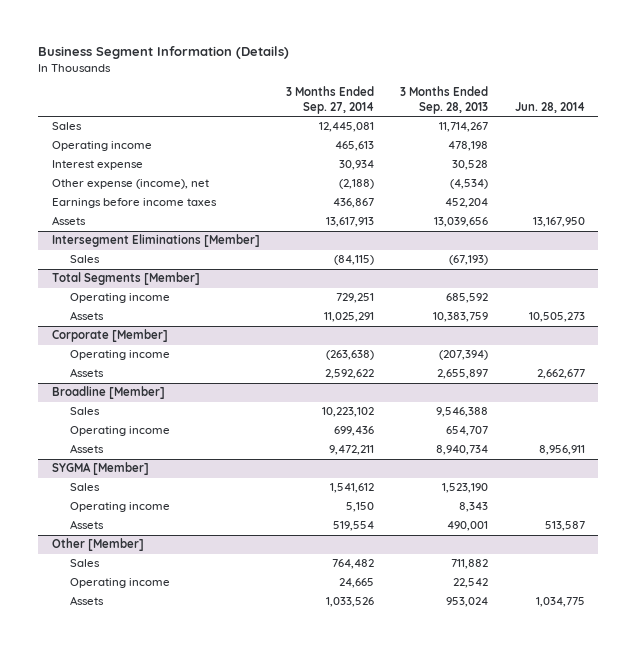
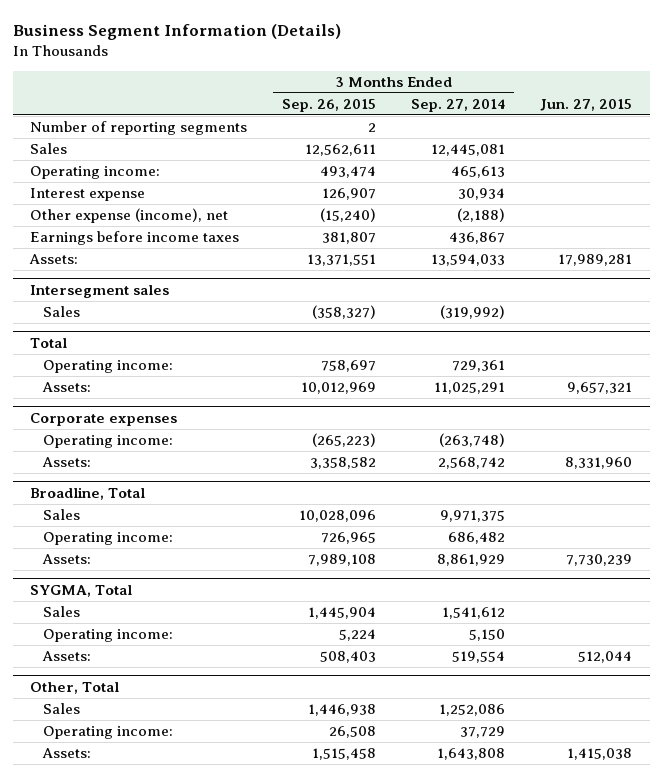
- | 3 Months Ended Sep. 27, 2014 | 3 Months Ended Sep. 28, 2013 | Jun. 28, 2014
+ | 3 Months Ended Sep. 26, 2015 | 3 Months Ended Sep. 27, 2014 | Jun. 27, 2015
+ Number of reporting segments | 2 | |
- Operating income | 465,613 | 478,198 |
+ Operating income: | 493,474 | 465,613 |
- Assets | 13,617,913 | 13,039,656 | 13,167,950
- Intersegment Eliminations [Member]
- Sales | (84,115) | (67,193) |
- Total Segments [Member]
- Operating income | 729,251 | 685,592 |
- Assets | 11,025,291 | 10,383,759 | 10,505,273
- Corporate [Member]
- Operating income | (263,638) | (207,394) |
- Assets | 2,592,622 | 2,655,897 | 2,662,677
- Broadline [Member]
- Sales | 10,223,102 | 9,546,388 |
- Operating income | 699,436 | 654,707 |
- Assets | 9,472,211 | 8,940,734 | 8,956,911
- SYGMA [Member]
+ Assets: | 13,371,551 | 13,594,033 | 17,989,281
+ Intersegment sales
+ Sales | (358,327) | (319,992) |
+ Total
+ Operating income: | 758,697 | 729,361 |
+ Assets: | 10,012,969 | 11,025,291 | 9,657,321
+ Corporate expenses
+ Operating income: | (265,223) | (263,748) |
+ Assets: | 3,358,582 | 2,568,742 | 8,331,960
+ Broadline, Total
+ Sales | 10,028,096 | 9,971,375 |
+ Operating income: | 726,965 | 686,482 |
+ Assets: | 7,989,108 | 8,861,929 | 7,730,239
+ SYGMA, Total
- Operating income | 5,150 | 8,343 |
- Assets | 519,554 | 490,001 | 513,587
- Other [Member]
- Sales | 764,482 | 711,882 |
- Operating income | 24,665 | 22,542 |
- Assets | 1,033,526 | 953,024 | 1,034,775
+ Operating income: | 5,224 | 5,150 |
+ Assets: | 508,403 | 519,554 | 512,044
+ Other, Total
+ Sales | 1,446,938 | 1,252,086 |
+ Operating income: | 26,508 | 37,729 |
+ Assets: | 1,515,458 | 1,643,808 | 1,415,038

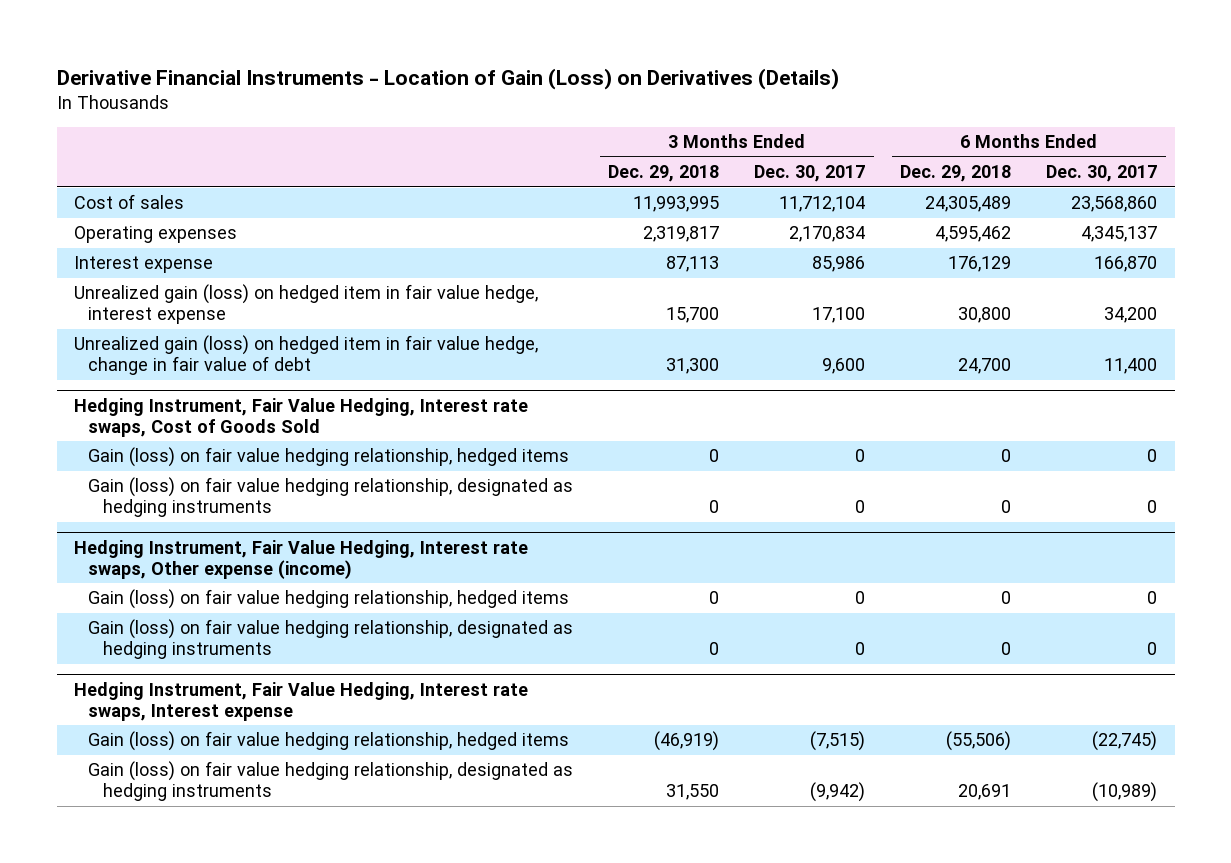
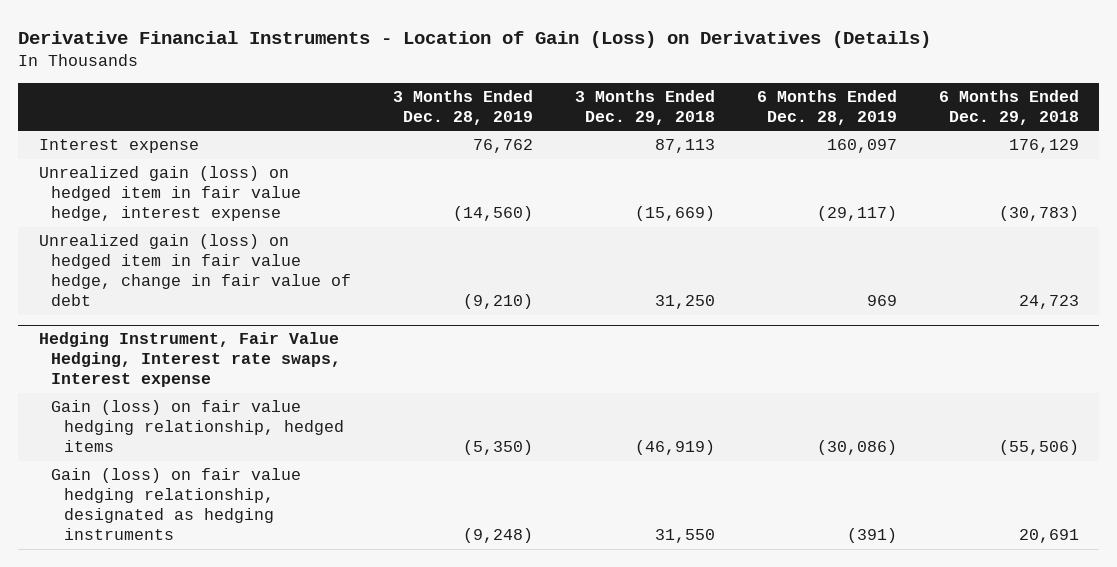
- | 3 Months Ended Dec. 29, 2018 | 3 Months Ended Dec. 30, 2017 | 6 Months Ended Dec. 29, 2018 | 6 Months Ended Dec. 30, 2017
+ | 3 Months Ended Dec. 28, 2019 | 3 Months Ended Dec. 29, 2018 | 6 Months Ended Dec. 28, 2019 | 6 Months Ended Dec. 29, 2018
- Cost of sales | 11,993,995 | 11,712,104 | 24,305,489 | 23,568,860
- Operating expenses | 2,319,817 | 2,170,834 | 4,595,462 | 4,345,137
- Unrealized gain (loss) on hedged item in fair value hedge, interest expense | 15,700 | 17,100 | 30,800 | 34,200
- Unrealized gain (loss) on hedged item in fair value hedge, change in fair value of debt | 31,300 | 9,600 | 24,700 | 11,400
- Hedging Instrument, Fair Value Hedging, Interest rate swaps, Cost of Goods Sold
- Gain (loss) on fair value hedging relationship, hedged items | 0 | 0 | 0 | 0
- Gain (loss) on fair value hedging relationship, designated as hedging instruments | 0 | 0 | 0 | 0
- Hedging Instrument, Fair Value Hedging, Interest rate swaps, Other expense (income)
- Gain (loss) on fair value hedging relationship, hedged items | 0 | 0 | 0 | 0
- Gain (loss) on fair value hedging relationship, designated as hedging instruments | 0 | 0 | 0 | 0
+ Unrealized gain (loss) on hedged item in fair value hedge, interest expense | (14,560) | (15,669) | (29,117) | (30,783)
+ Unrealized gain (loss) on hedged item in fair value hedge, change in fair value of debt | (9,210) | 31,250 | 969 | 24,723

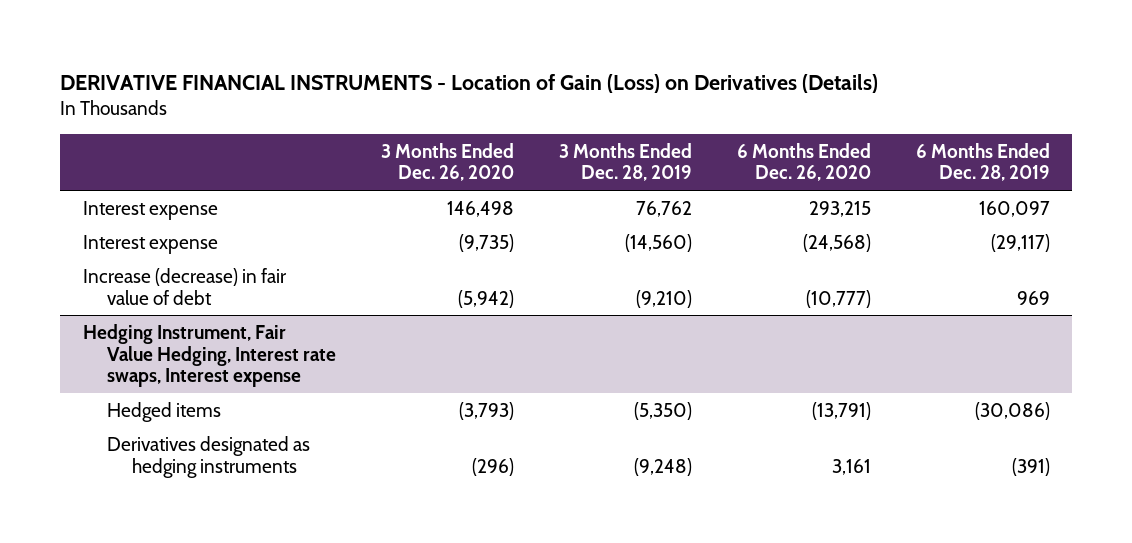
- Derivative Financial Instruments - Location of Gain (Loss) on Derivatives (Details)
+ DERIVATIVE FINANCIAL INSTRUMENTS - Location of Gain (Loss) on Derivatives (Details)
- | 3 Months Ended Dec. 28, 2019 | 3 Months Ended Dec. 29, 2018 | 6 Months Ended Dec. 28, 2019 | 6 Months Ended Dec. 29, 2018
+ | 3 Months Ended Dec. 26, 2020 | 3 Months Ended Dec. 28, 2019 | 6 Months Ended Dec. 26, 2020 | 6 Months Ended Dec. 28, 2019
- Unrealized gain (loss) on hedged item in fair value hedge, interest expense | (14,560) | (15,669) | (29,117) | (30,783)
- Unrealized gain (loss) on hedged item in fair value hedge, change in fair value of debt | (9,210) | 31,250 | 969 | 24,723
+ Interest expense | (9,735) | (14,560) | (24,568) | (29,117)
+ Increase (decrease) in fair value of debt | (5,942) | (9,210) | (10,777) | 969
@ Hedging Instrument, Fair Value Hedging, Interest rate swaps, Interest expense
- Gain (loss) on fair value hedging relationship, hedged items | (5,350) | (46,919) | (30,086) | (55,506)
- Gain (loss) on fair value hedging relationship, designated as hedging instruments | (9,248) | 31,550 | (391) | 20,691
+ Hedged items | (3,793) | (5,350) | (13,791) | (30,086)
+ Derivatives designated as hedging instruments | (296) | (9,248) | 3,161 | (391)

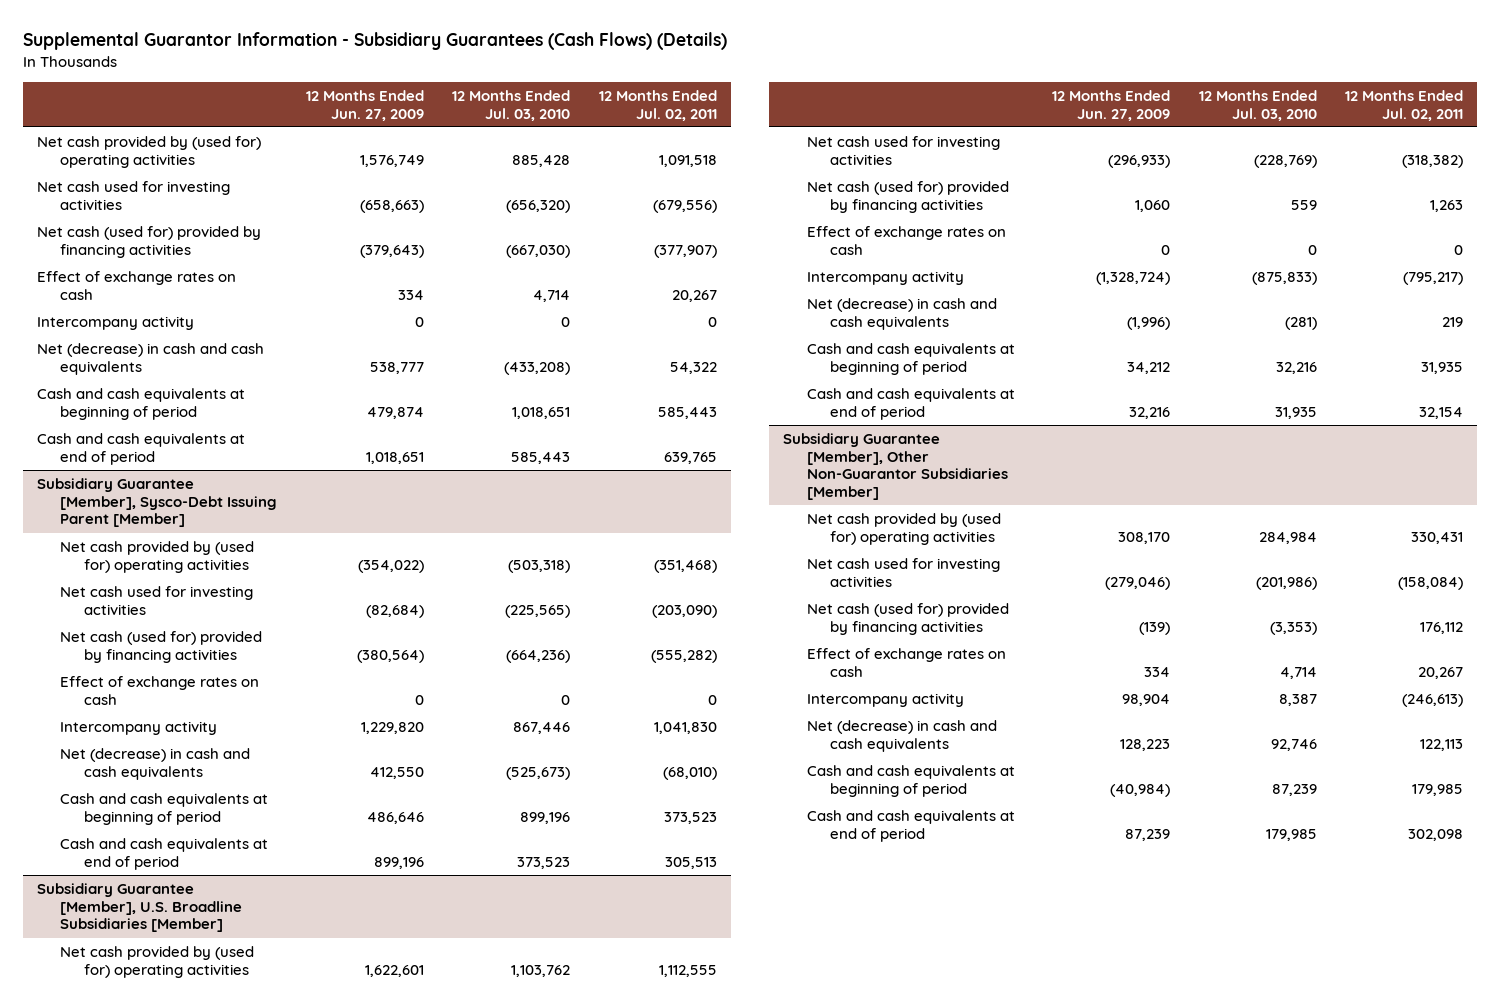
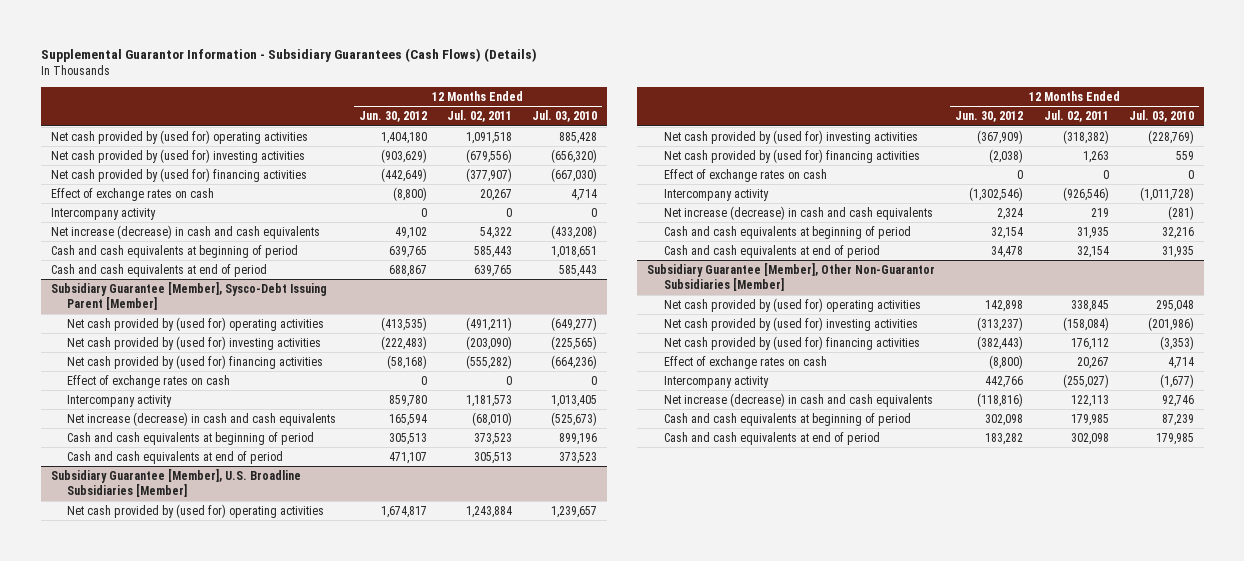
- | 12 Months Ended Jun. 27, 2009 | 12 Months Ended Jul. 03, 2010 | 12 Months Ended Jul. 02, 2011
+ | 12 Months Ended Jun. 30, 2012 | 12 Months Ended Jul. 02, 2011 | 12 Months Ended Jul. 03, 2010
- Net cash used for investing activities | (658,663) | (656,320) | (679,556)
- Net cash (used for) provided by financing activities | (379,643) | (667,030) | (377,907)
+ Net cash provided by (used for) investing activities | (903,629) | (679,556) | (656,320)
+ Net cash provided by (used for) financing activities | (442,649) | (377,907) | (667,030)
- Net (decrease) in cash and cash equivalents | 538,777 | (433,208) | 54,322
+ Net increase (decrease) in cash and cash equivalents | 49,102 | 54,322 | (433,208)
@ Subsidiary Guarantee [Member], Sysco-Debt Issuing Parent [Member]
- Net cash provided by (used for) operating activities | (354,022) | (503,318) | (351,468)
- Net cash used for investing activities | (82,684) | (225,565) | (203,090)
- Net cash (used for) provided by financing activities | (380,564) | (664,236) | (555,282)
+ Net cash provided by (used for) operating activities | (413,535) | (491,211) | (649,277)
+ Net cash provided by (used for) investing activities | (222,483) | (203,090) | (225,565)
+ Net cash provided by (used for) financing activities | (58,168) | (555,282) | (664,236)
- Intercompany activity | 1,229,820 | 867,446 | 1,041,830
- Net (decrease) in cash and cash equivalents | 412,550 | (525,673) | (68,010)
+ Intercompany activity | 859,780 | 1,181,573 | 1,013,405
+ Net increase (decrease) in cash and cash equivalents | 165,594 | (68,010) | (525,673)
@ Subsidiary Guarantee [Member], U.S. Broadline Subsidiaries [Member]
- Net cash provided by (used for) operating activities | 1,622,601 | 1,103,762 | 1,112,555
- Net cash used for investing activities | (296,933) | (228,769) | (318,382)
- Net cash (used for) provided by financing activities | 1,060 | 559 | 1,263
+ Net cash provided by (used for) operating activities | 1,674,817 | 1,243,884 | 1,239,657
+ Net cash provided by (used for) investing activities | (367,909) | (318,382) | (228,769)
+ Net cash provided by (used for) financing activities | (2,038) | 1,263 | 559
- Intercompany activity | (1,328,724) | (875,833) | (795,217)
- Net (decrease) in cash and cash equivalents | (1,996) | (281) | 219
+ Intercompany activity | (1,302,546) | (926,546) | (1,011,728)
+ Net increase (decrease) in cash and cash equivalents | 2,324 | 219 | (281)
@ Subsidiary Guarantee [Member], Other Non-Guarantor Subsidiaries [Member]
- Net cash provided by (used for) operating activities | 308,170 | 284,984 | 330,431
- Net cash used for investing activities | (279,046) | (201,986) | (158,084)
- Net cash (used for) provided by financing activities | (139) | (3,353) | 176,112
+ Net cash provided by (used for) operating activities | 142,898 | 338,845 | 295,048
+ Net cash provided by (used for) investing activities | (313,237) | (158,084) | (201,986)
+ Net cash provided by (used for) financing activities | (382,443) | 176,112 | (3,353)
- Intercompany activity | 98,904 | 8,387 | (246,613)
- Net (decrease) in cash and cash equivalents | 128,223 | 92,746 | 122,113
+ Intercompany activity | 442,766 | (255,027) | (1,677)
+ Net increase (decrease) in cash and cash equivalents | (118,816) | 122,113 | 92,746

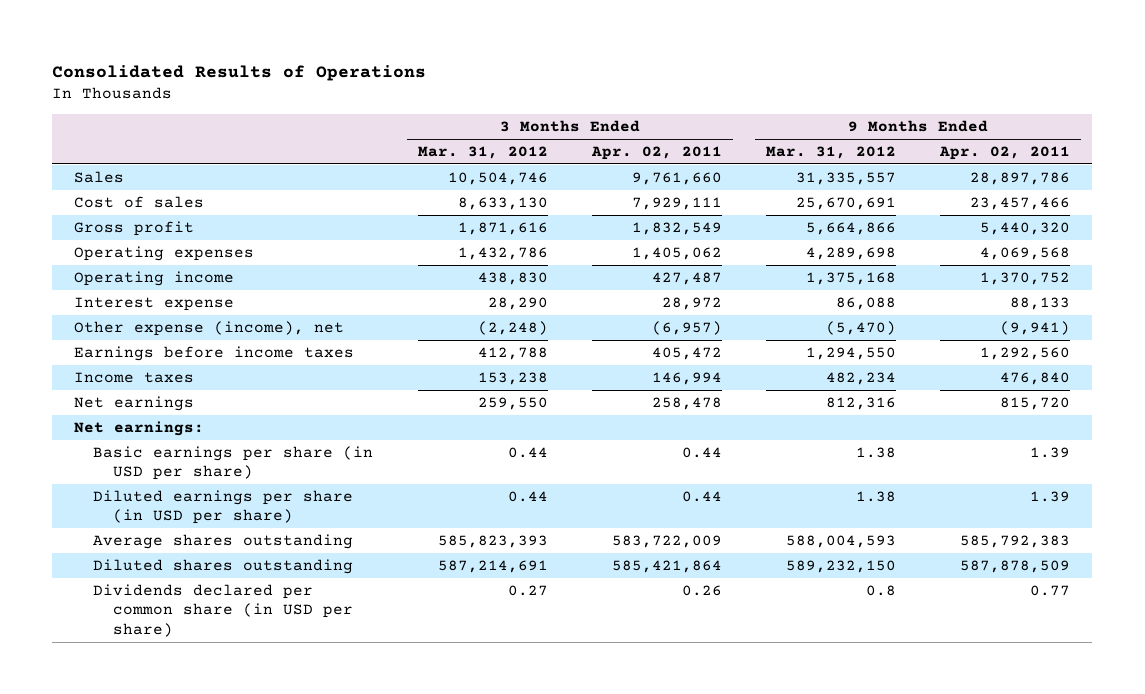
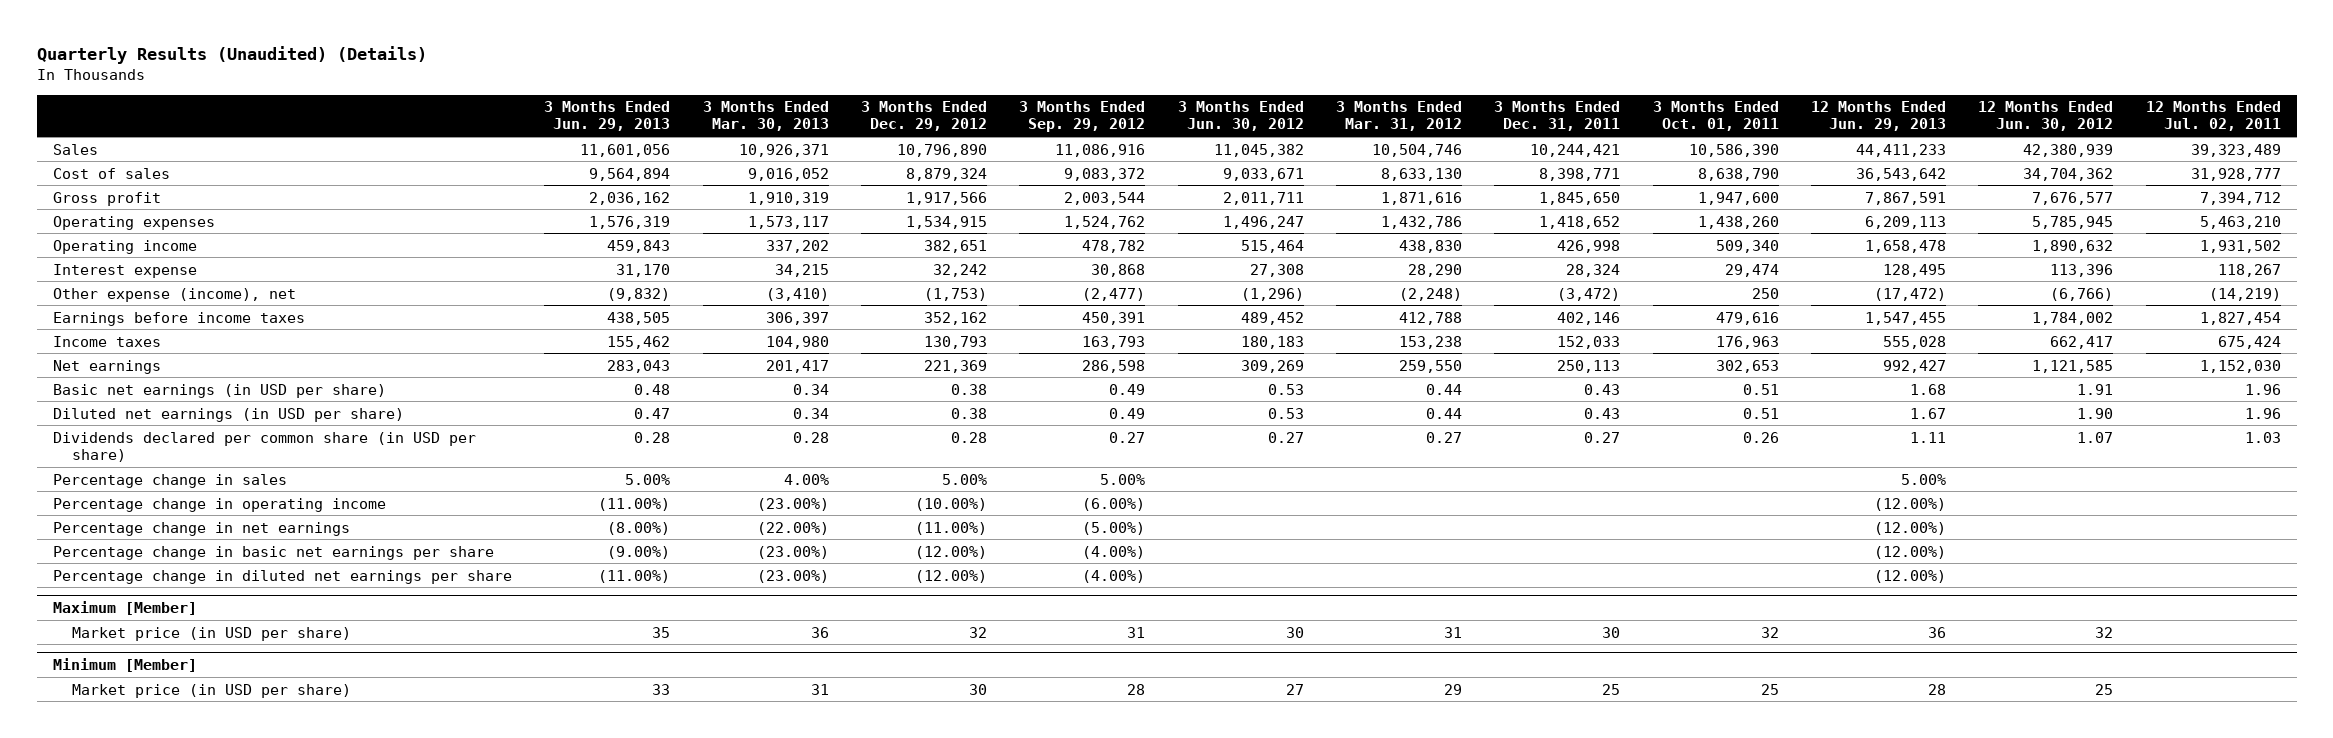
- Consolidated Results of Operations
+ Quarterly Results (Unaudited) (Details)
- | 3 Months Ended Mar. 31, 2012 | 3 Months Ended Apr. 02, 2011 | 9 Months Ended Mar. 31, 2012 | 9 Months Ended Apr. 02, 2011
+ | 3 Months Ended Jun. 29, 2013 | 3 Months Ended Mar. 30, 2013 | 3 Months Ended Dec. 29, 2012 | 3 Months Ended Sep. 29, 2012 | 3 Months Ended Jun. 30, 2012 | 3 Months Ended Mar. 31, 2012 | 3 Months Ended Dec. 31, 2011 | 3 Months Ended Oct. 01, 2011 | 12 Months Ended Jun. 29, 2013 | 12 Months Ended Jun. 30, 2012 | 12 Months Ended Jul. 02, 2011
- Net earnings:
- Basic earnings per share (in USD per share) | 0.44 | 0.44 | 1.38 | 1.39
- Diluted earnings per share (in USD per share) | 0.44 | 0.44 | 1.38 | 1.39
- Average shares outstanding | 585,823,393 | 583,722,009 | 588,004,593 | 585,792,383
- Diluted shares outstanding | 587,214,691 | 585,421,864 | 589,232,150 | 587,878,509
+ Basic net earnings (in USD per share) | 0.48 | 0.34 | 0.38 | 0.49 | 0.53 | 0.44 | 0.43 | 0.51 | 1.68 | 1.91 | 1.96
+ Diluted net earnings (in USD per share) | 0.47 | 0.34 | 0.38 | 0.49 | 0.53 | 0.44 | 0.43 | 0.51 | 1.67 | 1.90 | 1.96
+ Percentage change in sales | 5.00% | 4.00% | 5.00% | 5.00% | | | | | 5.00% | |
+ Percentage change in operating income | (11.00%) | (23.00%) | (10.00%) | (6.00%) | | | | | (12.00%) | |
+ Percentage change in net earnings | (8.00%) | (22.00%) | (11.00%) | (5.00%) | | | | | (12.00%) | |
+ Percentage change in basic net earnings per share | (9.00%) | (23.00%) | (12.00%) | (4.00%) | | | | | (12.00%) | |
+ Percentage change in diluted net earnings per share | (11.00%) | (23.00%) | (12.00%) | (4.00%) | | | | | (12.00%) | |
+ Maximum [Member]
+ Market price (in USD per share) | 35 | 36 | 32 | 31 | 30 | 31 | 30 | 32 | 36 | 32 |
+ Minimum [Member]
+ Market price (in USD per share) | 33 | 31 | 30 | 28 | 27 | 29 | 25 | 25 | 28 | 25 |

